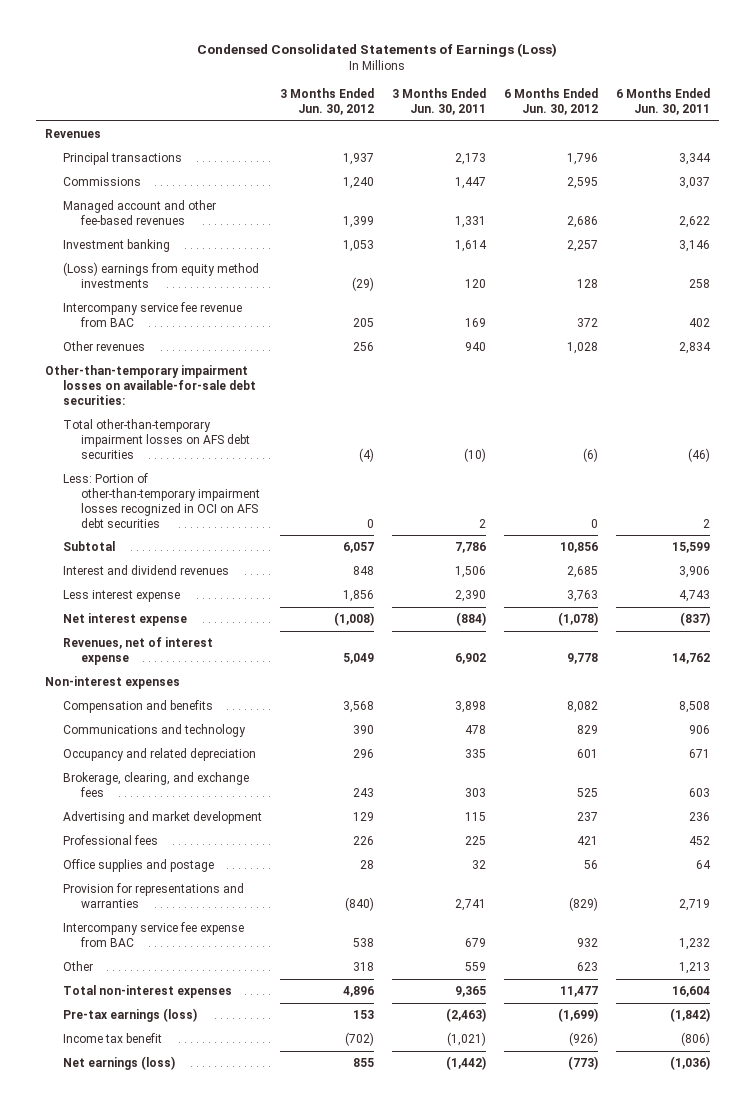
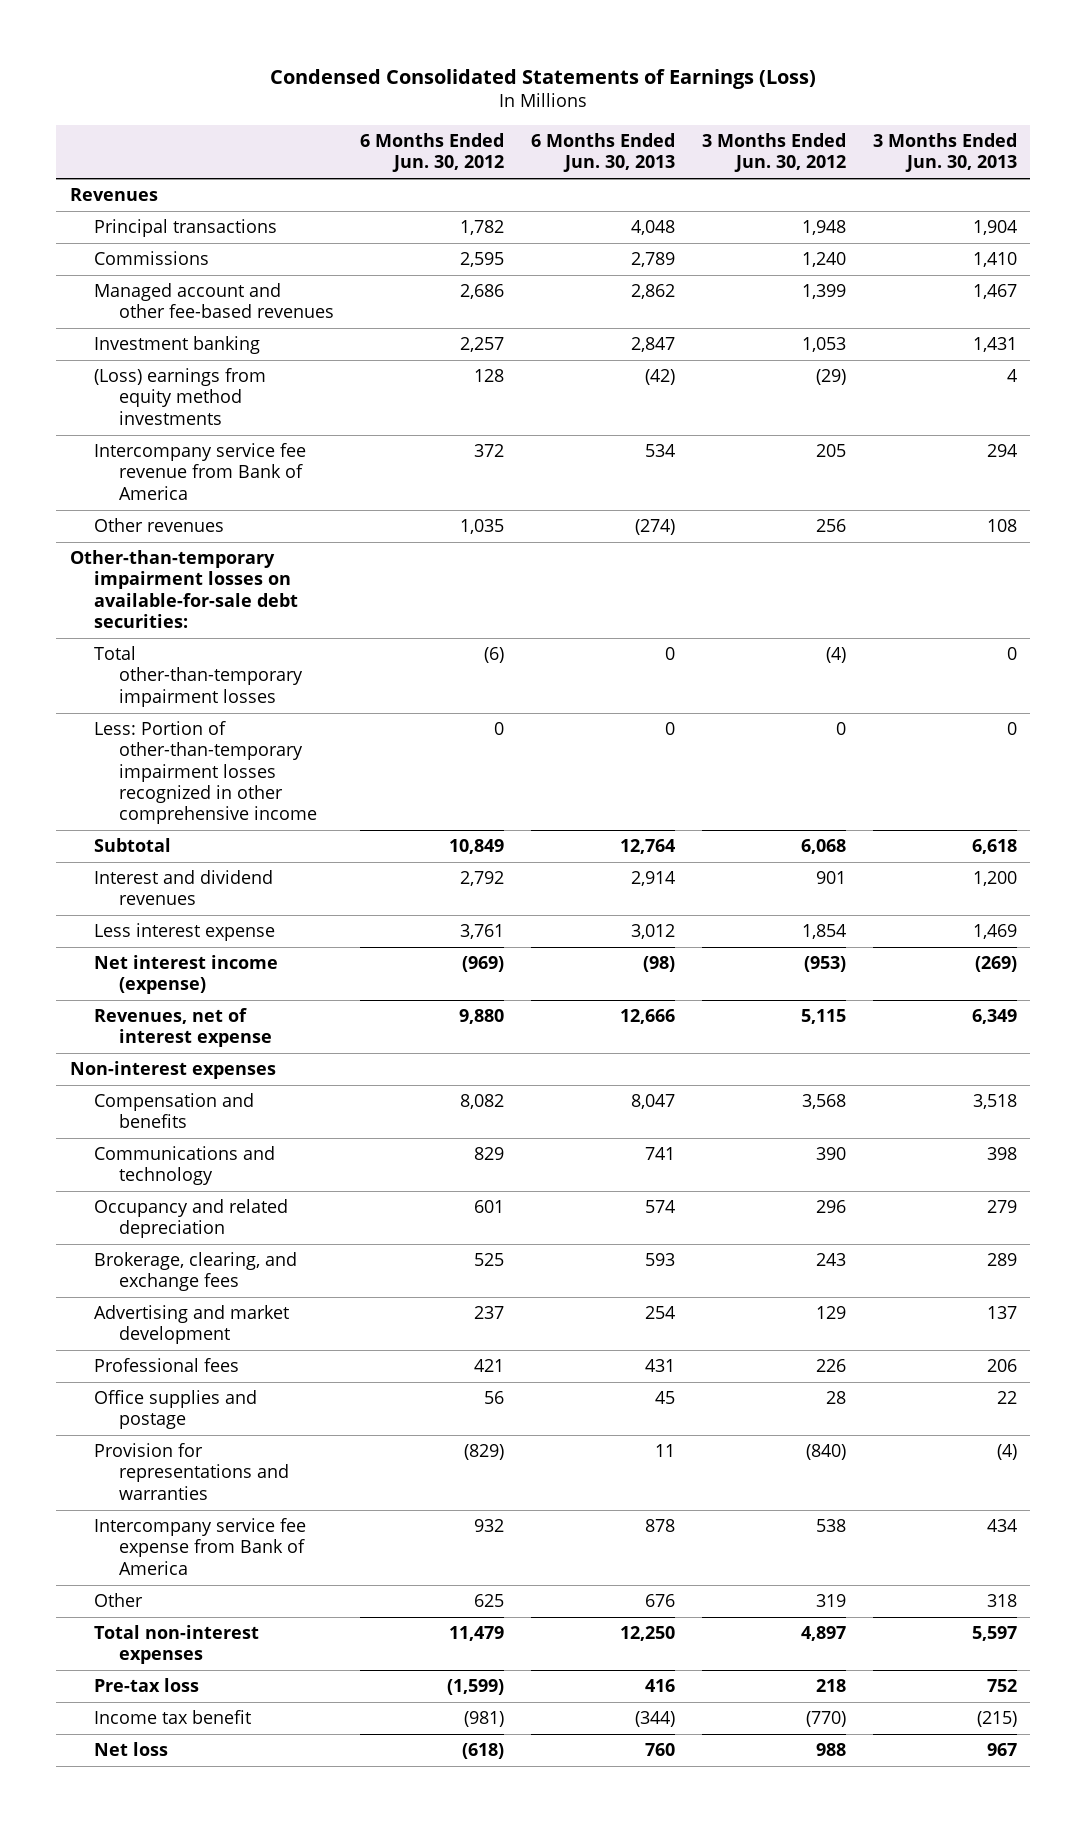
- | 3 Months Ended Jun. 30, 2012 | 3 Months Ended Jun. 30, 2011 | 6 Months Ended Jun. 30, 2012 | 6 Months Ended Jun. 30, 2011
+ | 6 Months Ended Jun. 30, 2012 | 6 Months Ended Jun. 30, 2013 | 3 Months Ended Jun. 30, 2012 | 3 Months Ended Jun. 30, 2013
- Principal transactions | 1,937 | 2,173 | 1,796 | 3,344
+ Principal transactions | 1,782 | 4,048 | 1,948 | 1,904
- Intercompany service fee revenue from BAC | 205 | 169 | 372 | 402
- Other revenues | 256 | 940 | 1,028 | 2,834
+ Intercompany service fee revenue from Bank of America | 372 | 534 | 205 | 294
+ Other revenues | 1,035 | (274) | 256 | 108
- Total other-than-temporary impairment losses on AFS debt securities | (4) | (10) | (6) | (46)
- Less: Portion of other-than-temporary impairment losses recognized in OCI on AFS debt securities | 0 | 2 | 0 | 2
- Subtotal | 6,057 | 7,786 | 10,856 | 15,599
- Interest and dividend revenues | 848 | 1,506 | 2,685 | 3,906
- Less interest expense | 1,856 | 2,390 | 3,763 | 4,743
- Net interest expense | (1,008) | (884) | (1,078) | (837)
- Revenues, net of interest expense | 5,049 | 6,902 | 9,778 | 14,762
+ Total other-than-temporary impairment losses | (6) | 0 | (4) | 0
+ Less: Portion of other-than-temporary impairment losses recognized in other comprehensive income | 0 | 0 | 0 | 0
+ Subtotal | 10,849 | 12,764 | 6,068 | 6,618
+ Interest and dividend revenues | 2,792 | 2,914 | 901 | 1,200
+ Less interest expense | 3,761 | 3,012 | 1,854 | 1,469
+ Net interest income (expense) | (969) | (98) | (953) | (269)
+ Revenues, net of interest expense | 9,880 | 12,666 | 5,115 | 6,349
- Intercompany service fee expense from BAC | 538 | 679 | 932 | 1,232
- Other | 318 | 559 | 623 | 1,213
- Total non-interest expenses | 4,896 | 9,365 | 11,477 | 16,604
- Pre-tax earnings (loss) | 153 | (2,463) | (1,699) | (1,842)
- Income tax benefit | (702) | (1,021) | (926) | (806)
- Net earnings (loss) | 855 | (1,442) | (773) | (1,036)
+ Intercompany service fee expense from Bank of America | 932 | 878 | 538 | 434
+ Other | 625 | 676 | 319 | 318
+ Total non-interest expenses | 11,479 | 12,250 | 4,897 | 5,597
+ Pre-tax loss | (1,599) | 416 | 218 | 752
+ Income tax benefit | (981) | (344) | (770) | (215)
+ Net loss | (618) | 760 | 988 | 967

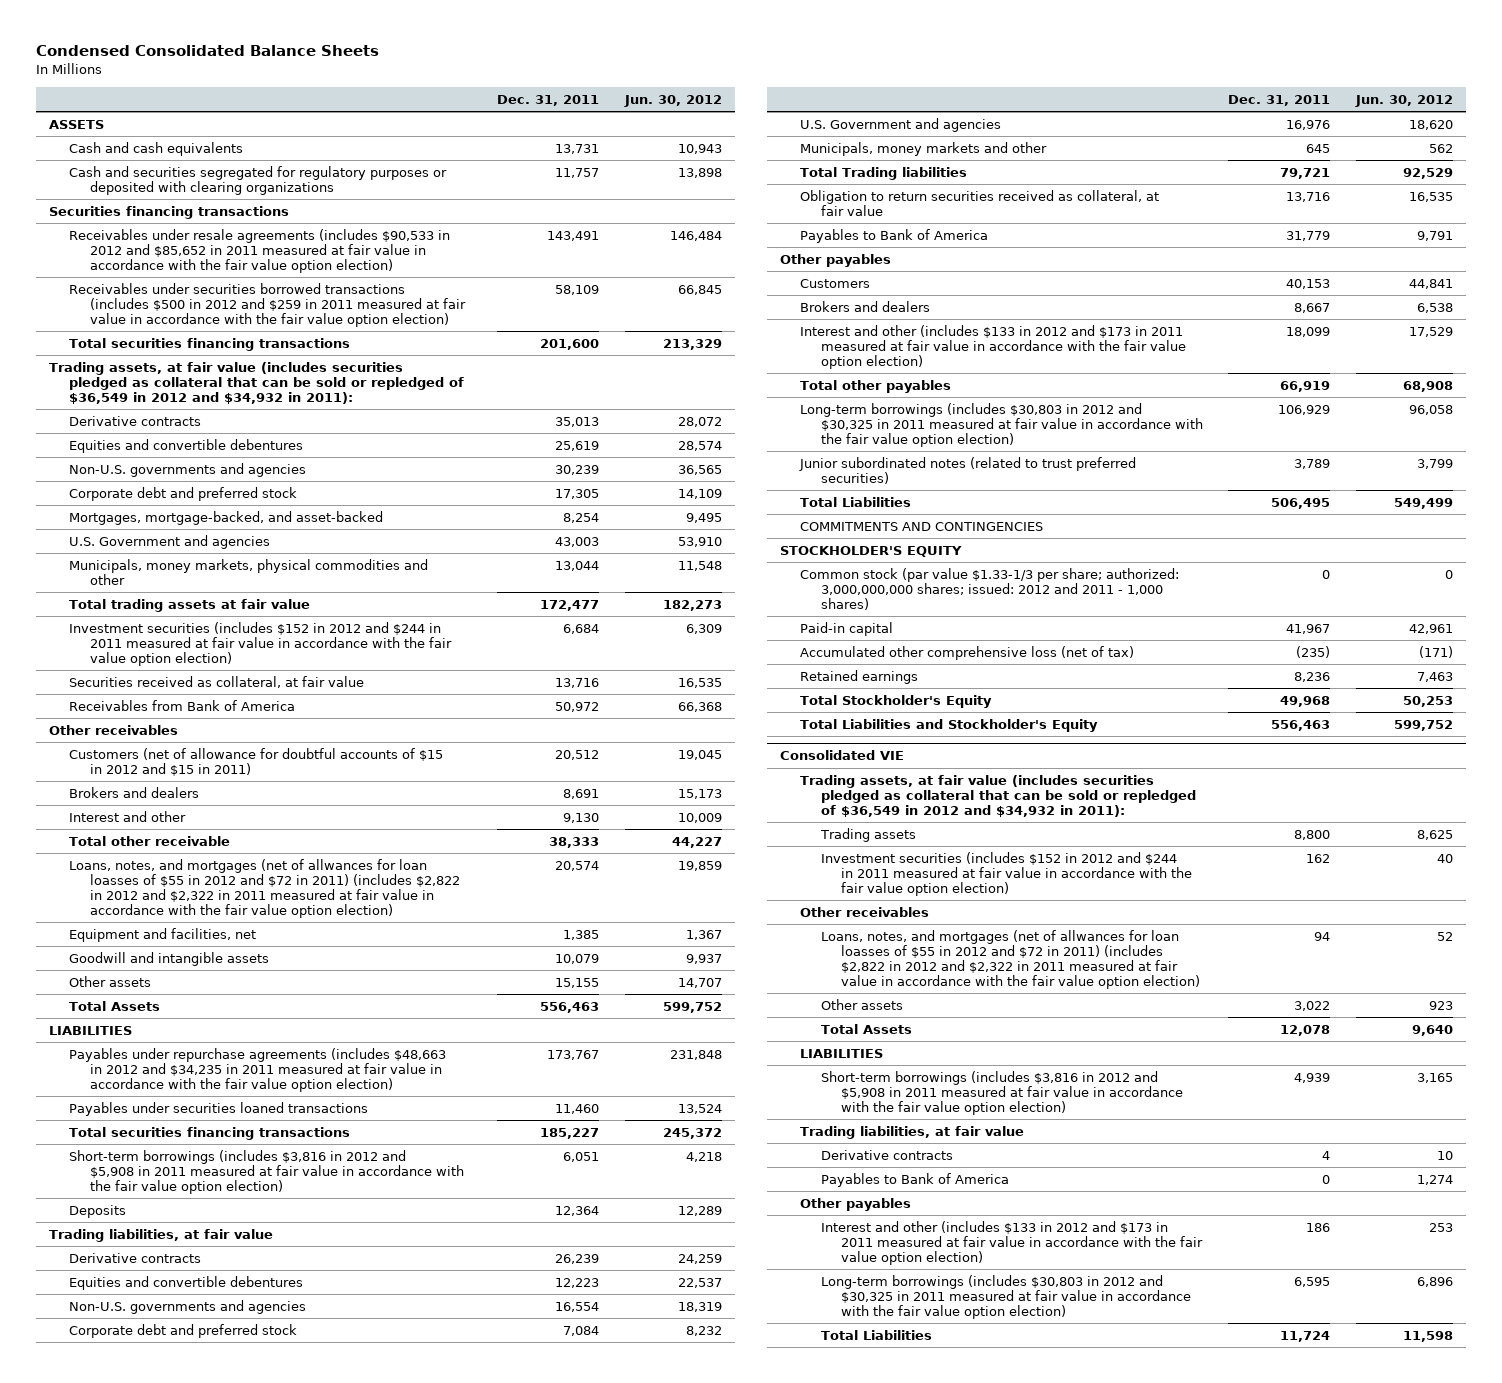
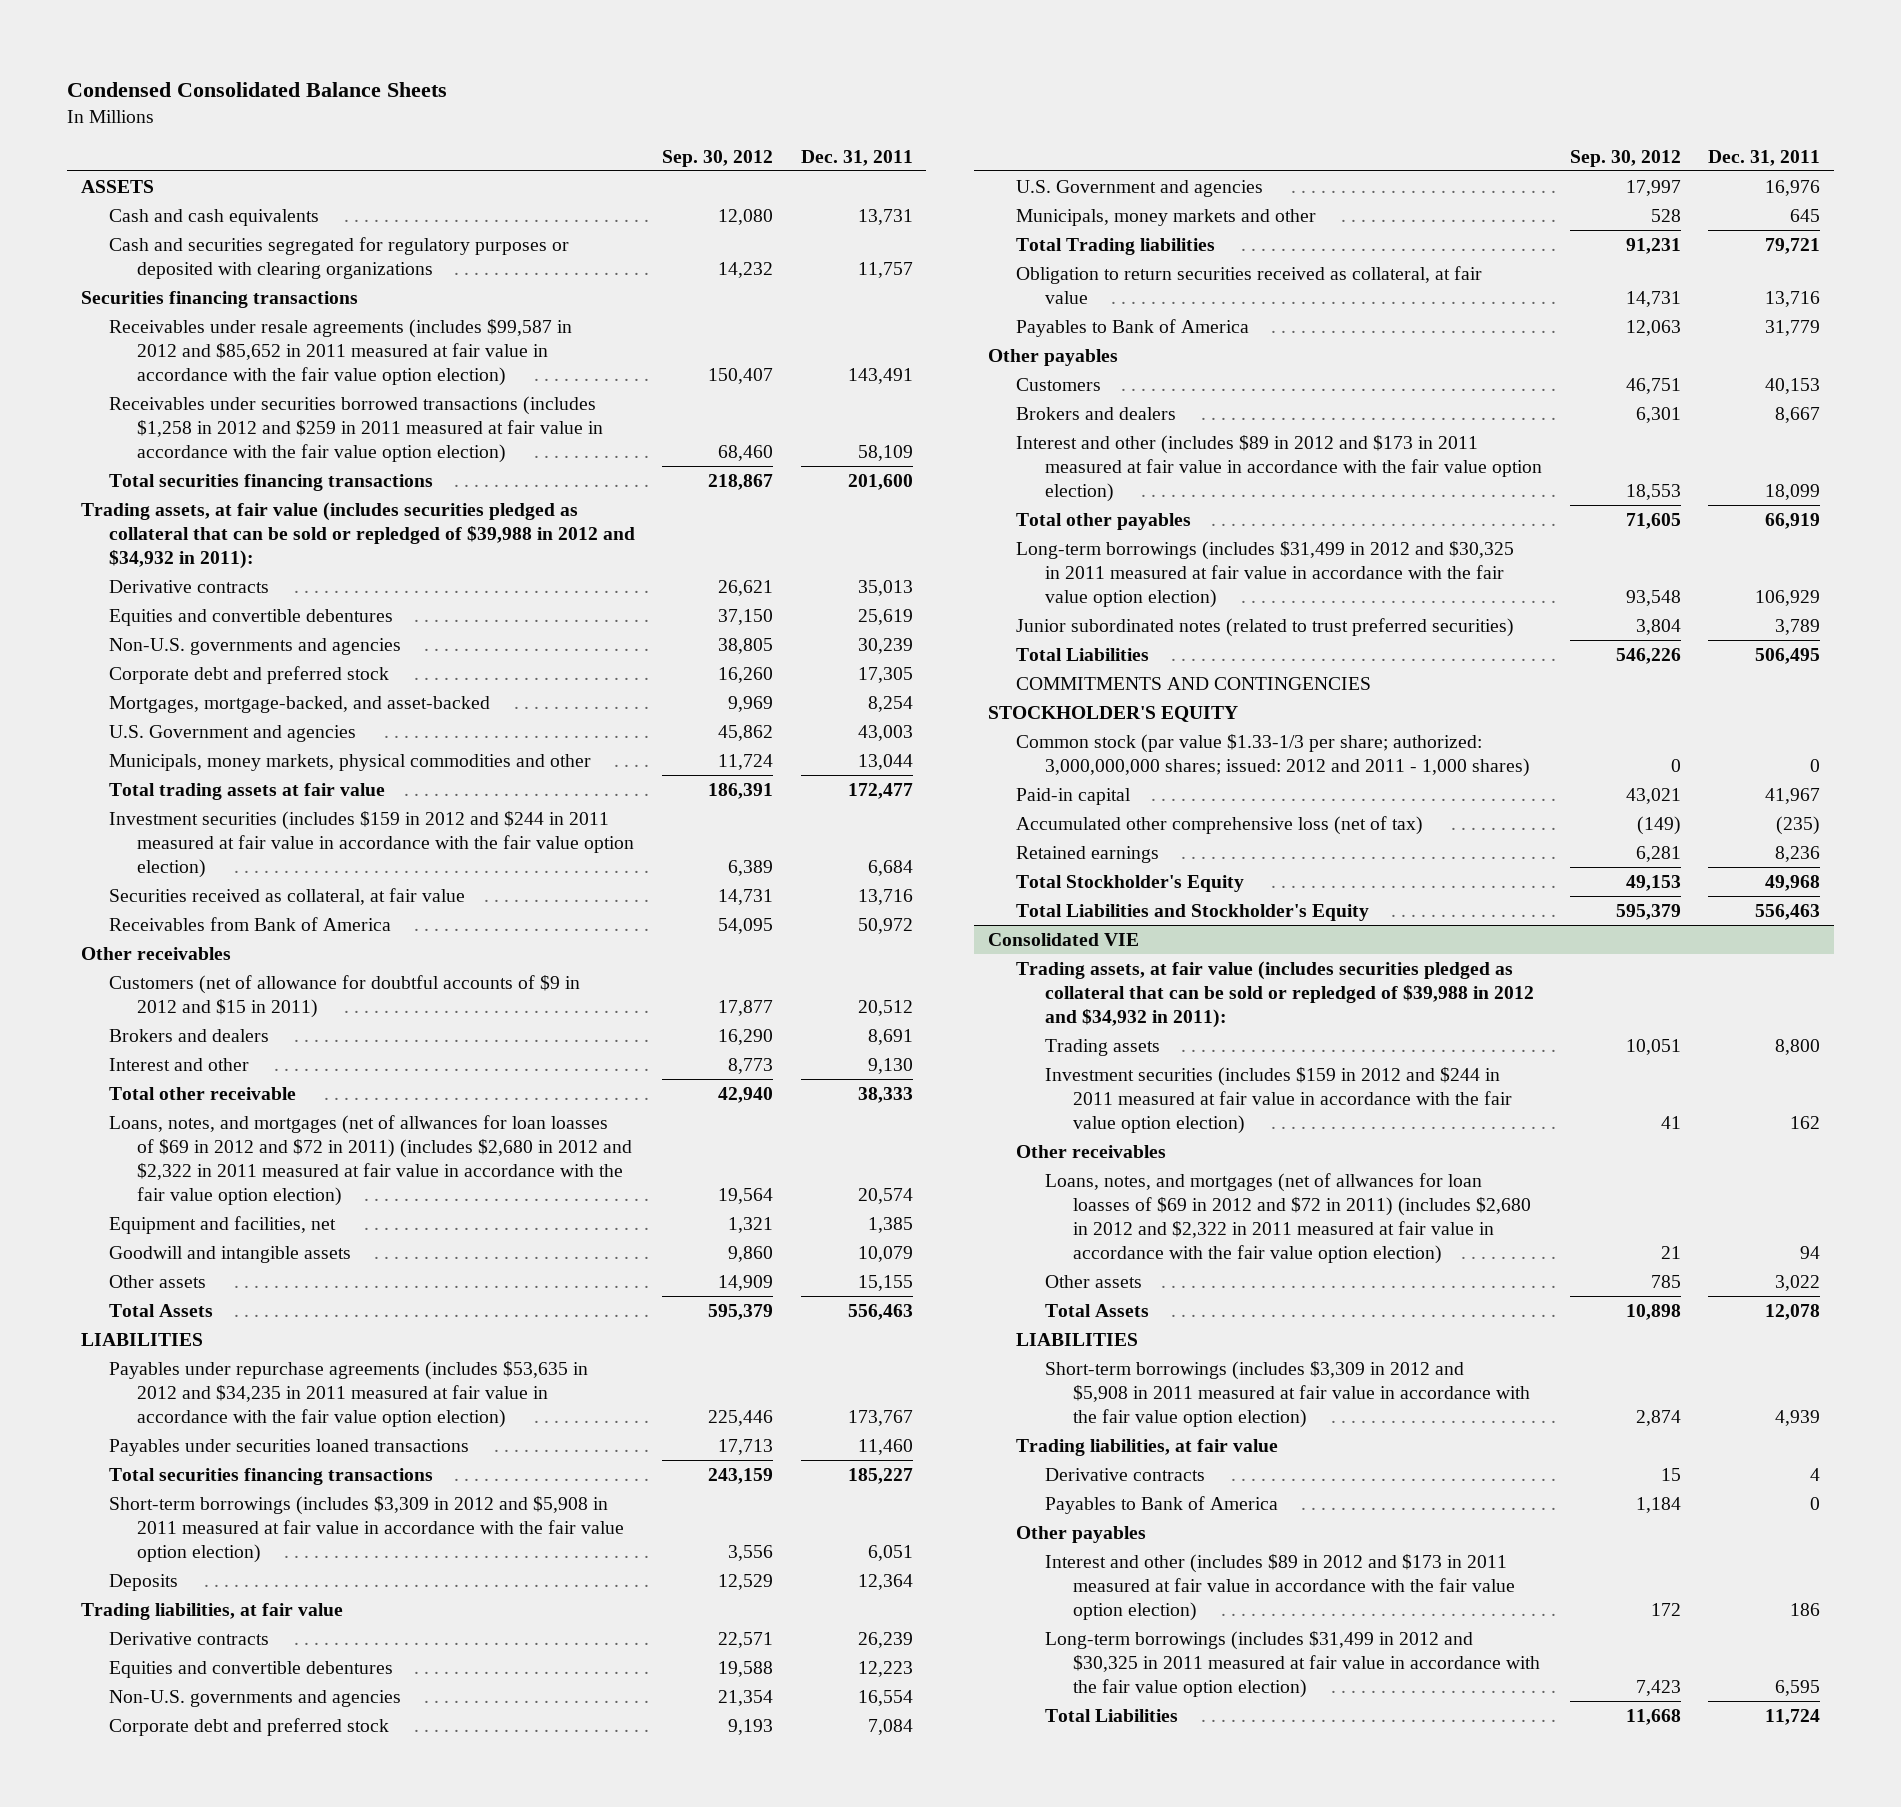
- | Dec. 31, 2011 | Jun. 30, 2012
+ | Sep. 30, 2012 | Dec. 31, 2011
- Receivables under resale agreements (includes $90,533 in 2012 and $85,652 in 2011 measured at fair value in accordance with the fair value option election) | 143,491 | 146,484
- Receivables under securities borrowed transactions (includes $500 in 2012 and $259 in 2011 measured at fair value in accordance with the fair value option election) | 58,109 | 66,845
+ Receivables under resale agreements (includes $99,587 in 2012 and $85,652 in 2011 measured at fair value in accordance with the fair value option election) | 150,407 | 143,491
+ Receivables under securities borrowed transactions (includes $1,258 in 2012 and $259 in 2011 measured at fair value in accordance with the fair value option election) | 68,460 | 58,109
- Trading assets, at fair value (includes securities pledged as collateral that can be sold or repledged of $36,549 in 2012 and $34,932 in 2011):
+ Trading assets, at fair value (includes securities pledged as collateral that can be sold or repledged of $39,988 in 2012 and $34,932 in 2011):
- Investment securities (includes $152 in 2012 and $244 in 2011 measured at fair value in accordance with the fair value option election) | 6,684 | 6,309
+ Investment securities (includes $159 in 2012 and $244 in 2011 measured at fair value in accordance with the fair value option election) | 6,389 | 6,684
- Customers (net of allowance for doubtful accounts of $15 in 2012 and $15 in 2011) | 20,512 | 19,045
+ Customers (net of allowance for doubtful accounts of $9 in 2012 and $15 in 2011) | 17,877 | 20,512
- Loans, notes, and mortgages (net of allwances for loan loasses of $55 in 2012 and $72 in 2011) (includes $2,822 in 2012 and $2,322 in 2011 measured at fair value in accordance with the fair value option election) | 20,574 | 19,859
+ Loans, notes, and mortgages (net of allwances for loan loasses of $69 in 2012 and $72 in 2011) (includes $2,680 in 2012 and $2,322 in 2011 measured at fair value in accordance with the fair value option election) | 19,564 | 20,574
- Payables under repurchase agreements (includes $48,663 in 2012 and $34,235 in 2011 measured at fair value in accordance with the fair value option election) | 173,767 | 231,848
+ Payables under repurchase agreements (includes $53,635 in 2012 and $34,235 in 2011 measured at fair value in accordance with the fair value option election) | 225,446 | 173,767
- Short-term borrowings (includes $3,816 in 2012 and $5,908 in 2011 measured at fair value in accordance with the fair value option election) | 6,051 | 4,218
+ Short-term borrowings (includes $3,309 in 2012 and $5,908 in 2011 measured at fair value in accordance with the fair value option election) | 3,556 | 6,051
- Interest and other (includes $133 in 2012 and $173 in 2011 measured at fair value in accordance with the fair value option election) | 18,099 | 17,529
+ Interest and other (includes $89 in 2012 and $173 in 2011 measured at fair value in accordance with the fair value option election) | 18,553 | 18,099
- Long-term borrowings (includes $30,803 in 2012 and $30,325 in 2011 measured at fair value in accordance with the fair value option election) | 106,929 | 96,058
+ Long-term borrowings (includes $31,499 in 2012 and $30,325 in 2011 measured at fair value in accordance with the fair value option election) | 93,548 | 106,929
@ Consolidated VIE
- Trading assets, at fair value (includes securities pledged as collateral that can be sold or repledged of $36,549 in 2012 and $34,932 in 2011):
+ Trading assets, at fair value (includes securities pledged as collateral that can be sold or repledged of $39,988 in 2012 and $34,932 in 2011):
- Investment securities (includes $152 in 2012 and $244 in 2011 measured at fair value in accordance with the fair value option election) | 162 | 40
+ Investment securities (includes $159 in 2012 and $244 in 2011 measured at fair value in accordance with the fair value option election) | 41 | 162
- Loans, notes, and mortgages (net of allwances for loan loasses of $55 in 2012 and $72 in 2011) (includes $2,822 in 2012 and $2,322 in 2011 measured at fair value in accordance with the fair value option election) | 94 | 52
+ Loans, notes, and mortgages (net of allwances for loan loasses of $69 in 2012 and $72 in 2011) (includes $2,680 in 2012 and $2,322 in 2011 measured at fair value in accordance with the fair value option election) | 21 | 94
- Short-term borrowings (includes $3,816 in 2012 and $5,908 in 2011 measured at fair value in accordance with the fair value option election) | 4,939 | 3,165
+ Short-term borrowings (includes $3,309 in 2012 and $5,908 in 2011 measured at fair value in accordance with the fair value option election) | 2,874 | 4,939
- Interest and other (includes $133 in 2012 and $173 in 2011 measured at fair value in accordance with the fair value option election) | 186 | 253
- Long-term borrowings (includes $30,803 in 2012 and $30,325 in 2011 measured at fair value in accordance with the fair value option election) | 6,595 | 6,896
+ Interest and other (includes $89 in 2012 and $173 in 2011 measured at fair value in accordance with the fair value option election) | 172 | 186
+ Long-term borrowings (includes $31,499 in 2012 and $30,325 in 2011 measured at fair value in accordance with the fair value option election) | 7,423 | 6,595

